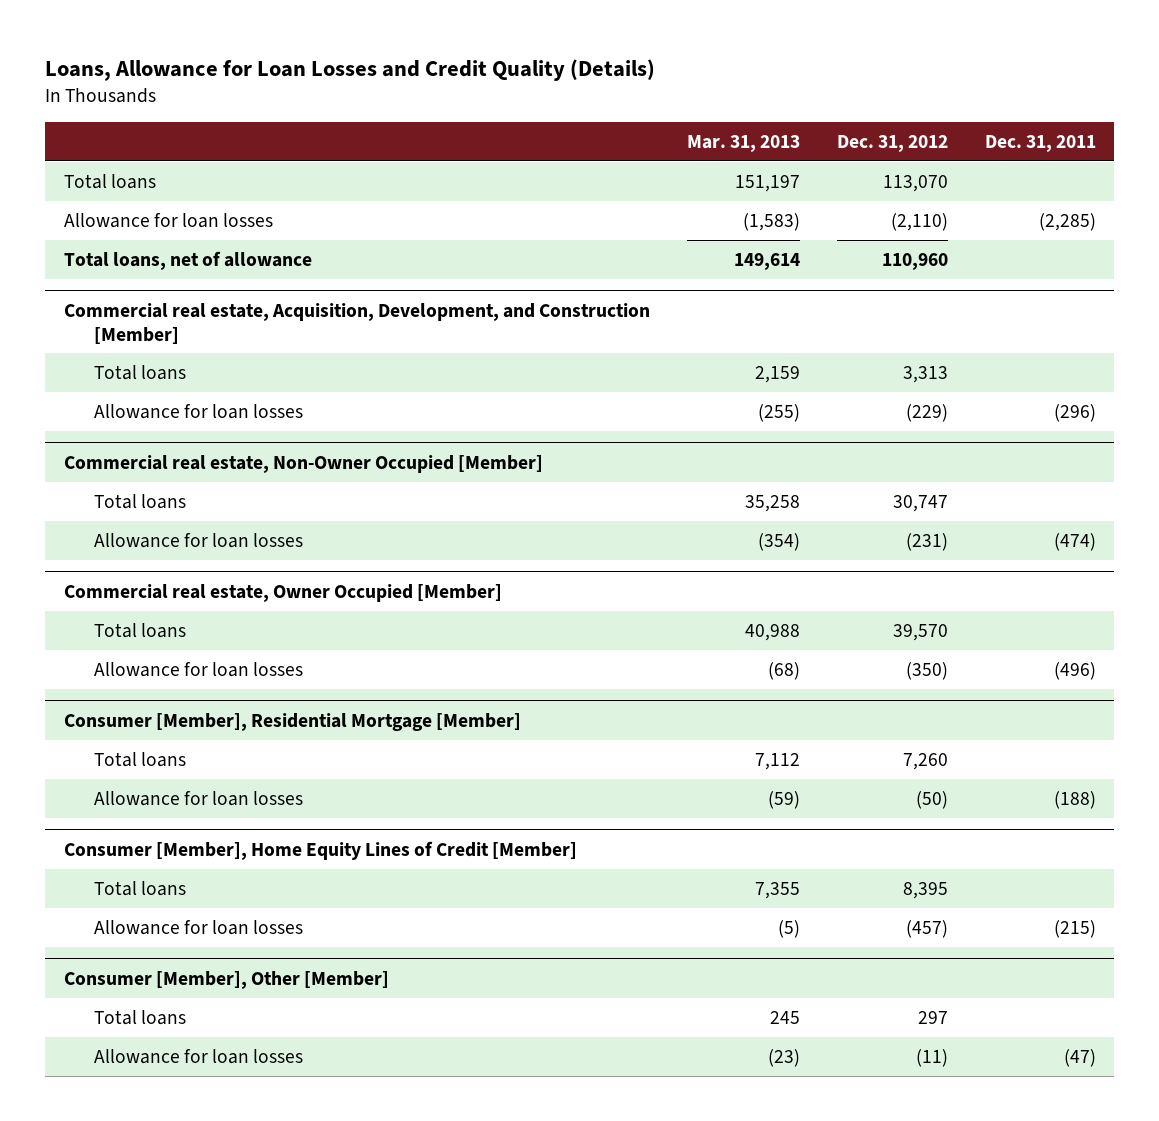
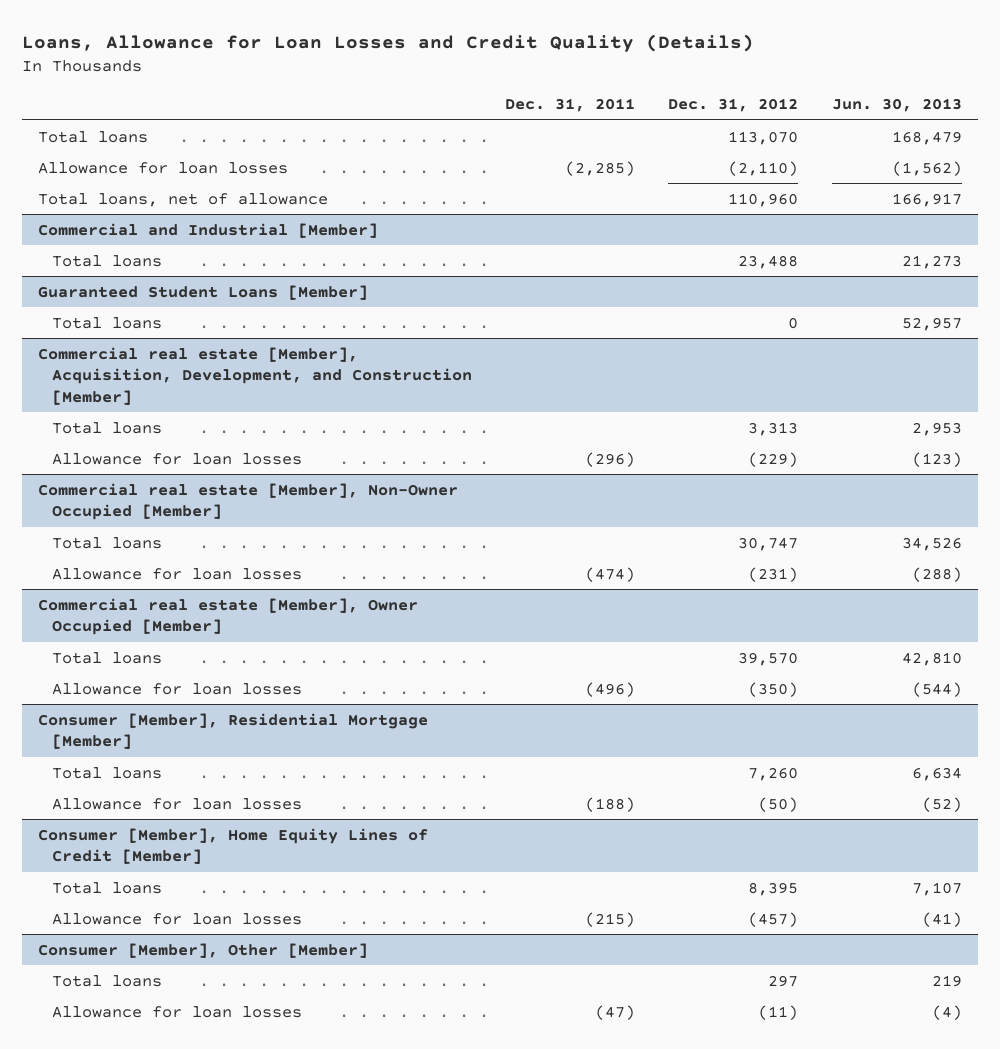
- | Mar. 31, 2013 | Dec. 31, 2012 | Dec. 31, 2011
+ | Dec. 31, 2011 | Dec. 31, 2012 | Jun. 30, 2013
- Commercial real estate, Acquisition, Development, and Construction [Member]
+ Commercial and Industrial [Member]
+ Total loans | | 23,488 | 21,273
+ Guaranteed Student Loans [Member]
+ Total loans | | 0 | 52,957
+ Commercial real estate [Member], Acquisition, Development, and Construction [Member]
- Commercial real estate, Non-Owner Occupied [Member]
+ Commercial real estate [Member], Non-Owner Occupied [Member]
- Commercial real estate, Owner Occupied [Member]
+ Commercial real estate [Member], Owner Occupied [Member]

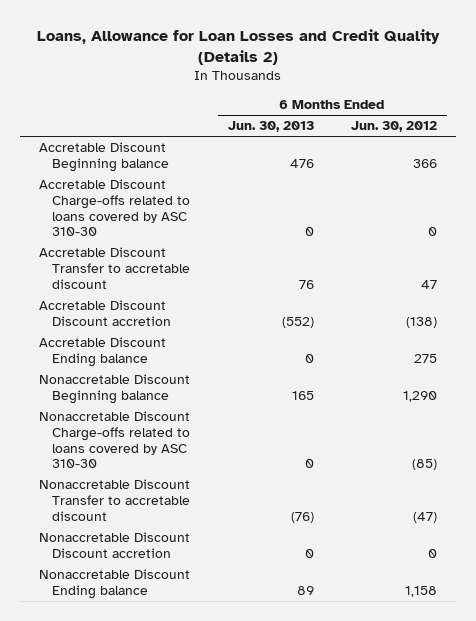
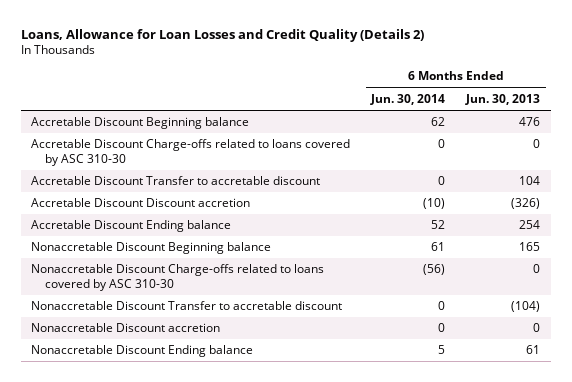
- | 6 Months Ended Jun. 30, 2013 | 6 Months Ended Jun. 30, 2012
+ | 6 Months Ended Jun. 30, 2014 | 6 Months Ended Jun. 30, 2013
- Accretable Discount Transfer to accretable discount | 76 | 47
- Accretable Discount Discount accretion | (552) | (138)
- Accretable Discount Ending balance | 0 | 275
+ Accretable Discount Transfer to accretable discount | 0 | 104
+ Accretable Discount Discount accretion | (10) | (326)
+ Accretable Discount Ending balance | 52 | 254
- Nonaccretable Discount Transfer to accretable discount | (76) | (47)
- Nonaccretable Discount Discount accretion | 0 | 0
- Nonaccretable Discount Ending balance | 89 | 1,158
+ Nonaccretable Discount Transfer to accretable discount | 0 | (104)
+ Nonaccretable Discount accretion | 0 | 0
+ Nonaccretable Discount Ending balance | 5 | 61

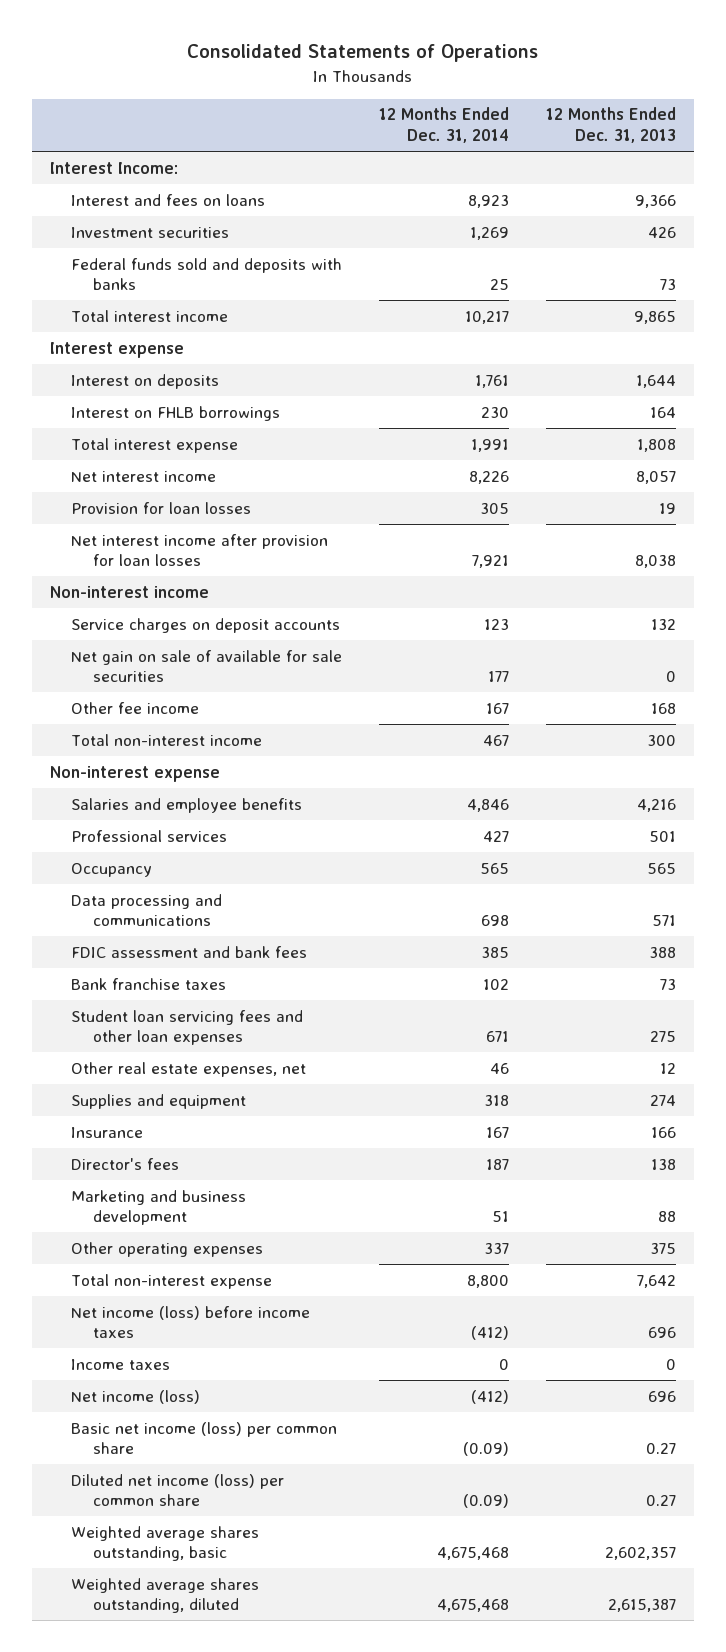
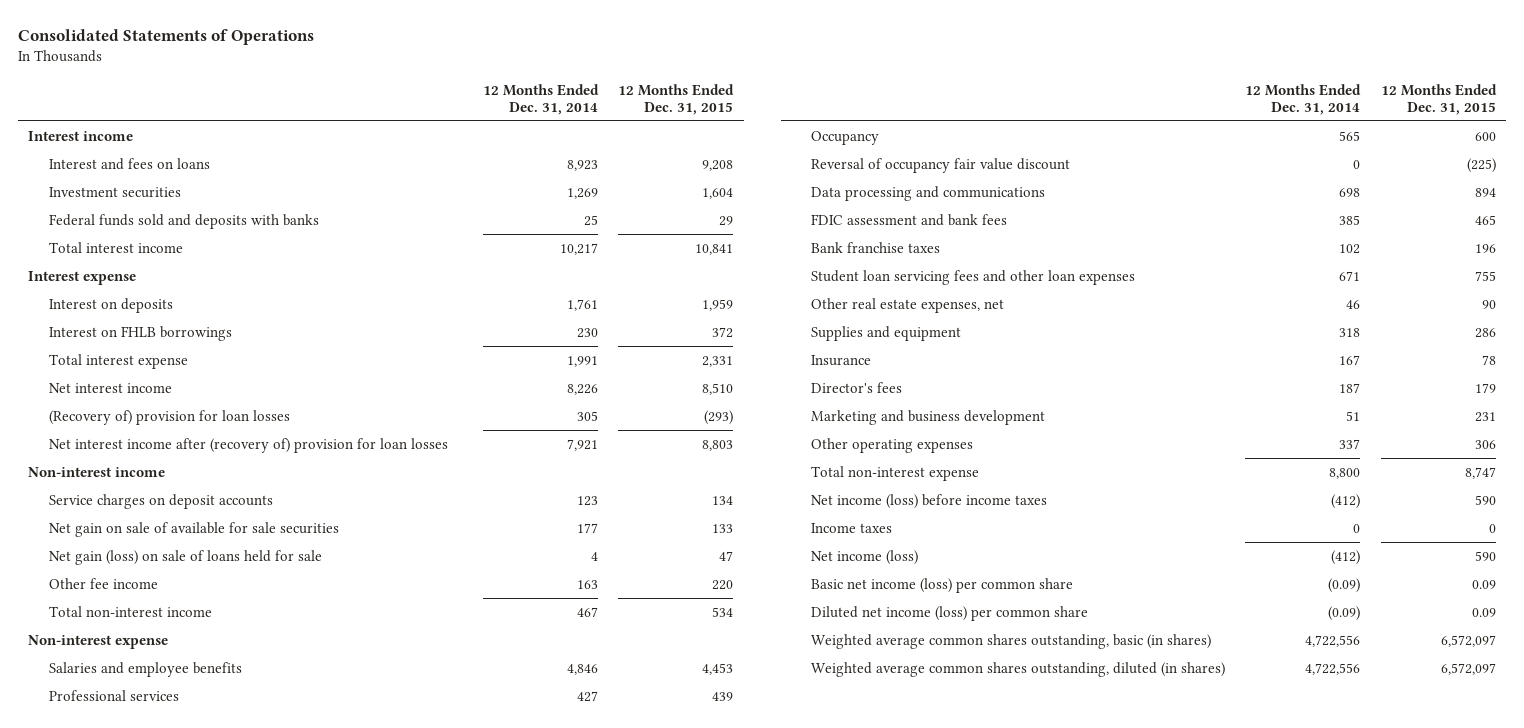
- | 12 Months Ended Dec. 31, 2014 | 12 Months Ended Dec. 31, 2013
+ | 12 Months Ended Dec. 31, 2014 | 12 Months Ended Dec. 31, 2015
- Interest Income:
+ Interest income
- Provision for loan losses | 305 | 19
- Net interest income after provision for loan losses | 7,921 | 8,038
+ (Recovery of) provision for loan losses | 305 | (293)
+ Net interest income after (recovery of) provision for loan losses | 7,921 | 8,803
- Other fee income | 167 | 168
+ Net gain (loss) on sale of loans held for sale | 4 | 47
+ Other fee income | 163 | 220
+ Reversal of occupancy fair value discount | 0 | (225)
- Weighted average shares outstanding, basic | 4,675,468 | 2,602,357
- Weighted average shares outstanding, diluted | 4,675,468 | 2,615,387
+ Weighted average common shares outstanding, basic (in shares) | 4,722,556 | 6,572,097
+ Weighted average common shares outstanding, diluted (in shares) | 4,722,556 | 6,572,097

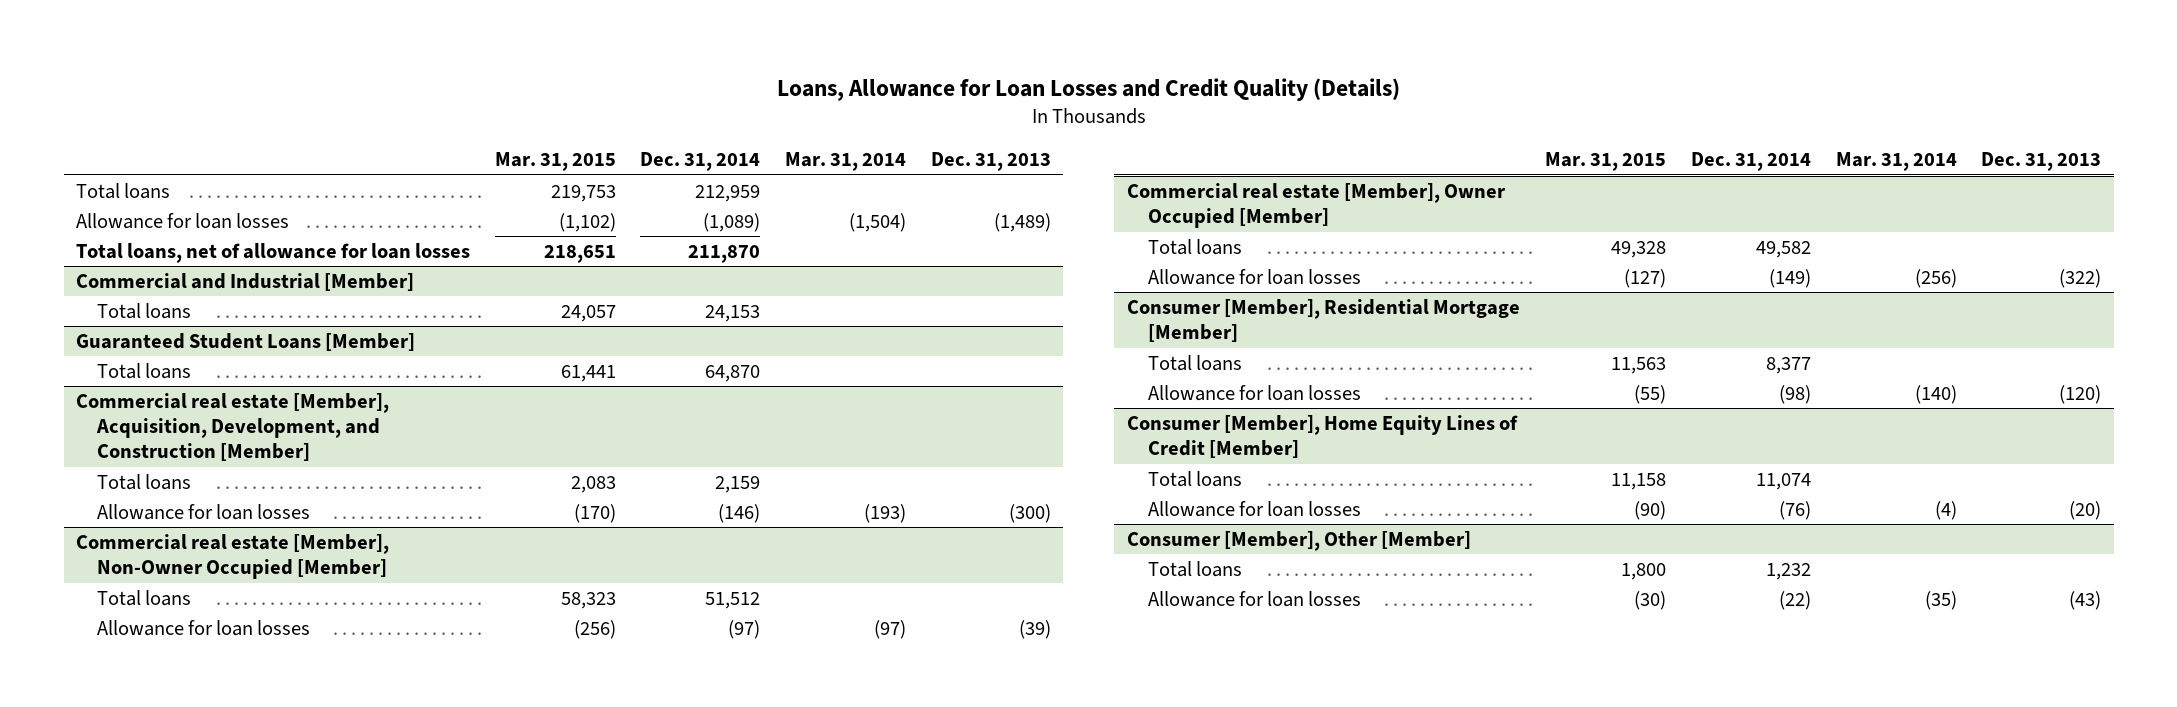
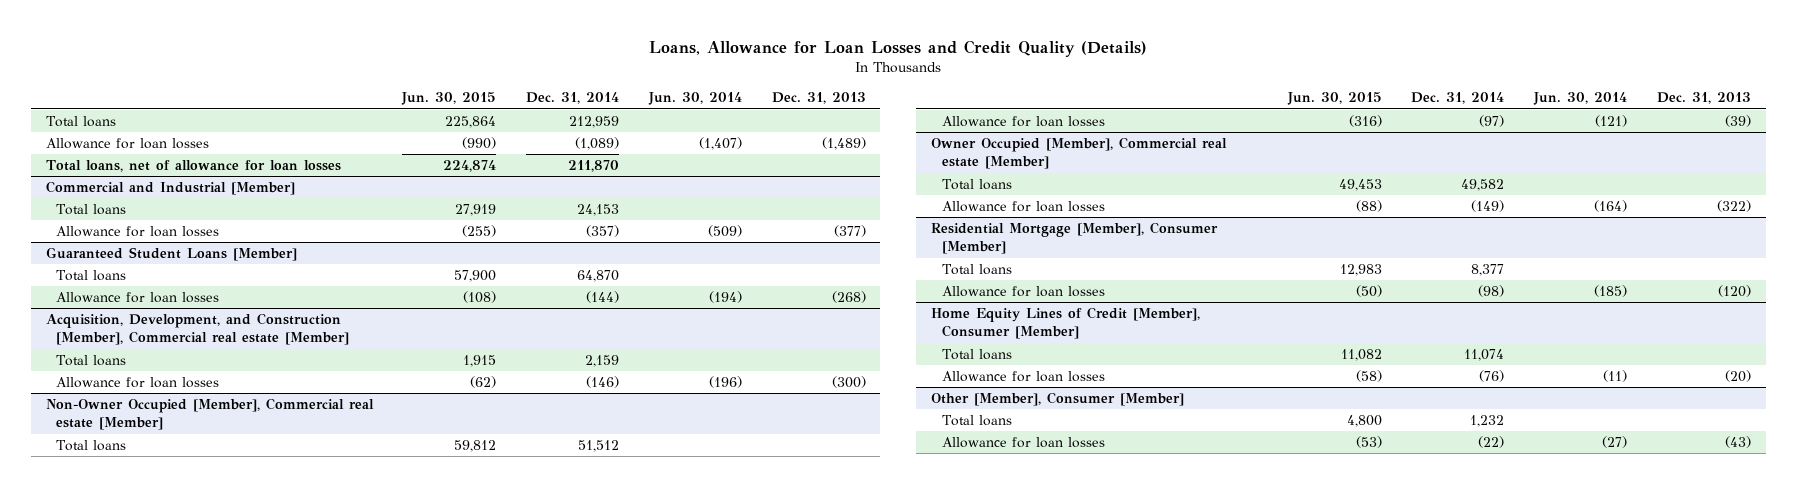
- | Mar. 31, 2015 | Dec. 31, 2014 | Mar. 31, 2014 | Dec. 31, 2013
+ | Jun. 30, 2015 | Dec. 31, 2014 | Jun. 30, 2014 | Dec. 31, 2013
@ Commercial and Industrial [Member]
+ Allowance for loan losses | (255) | (357) | (509) | (377)
- Commercial real estate [Member], Acquisition, Development, and Construction [Member]
@ Guaranteed Student Loans [Member]
+ Allowance for loan losses | (108) | (144) | (194) | (268)
+ Acquisition, Development, and Construction [Member], Commercial real estate [Member]
- Commercial real estate [Member], Non-Owner Occupied [Member]
+ Non-Owner Occupied [Member], Commercial real estate [Member]
- Commercial real estate [Member], Owner Occupied [Member]
+ Owner Occupied [Member], Commercial real estate [Member]
- Consumer [Member], Residential Mortgage [Member]
+ Residential Mortgage [Member], Consumer [Member]
- Consumer [Member], Home Equity Lines of Credit [Member]
+ Home Equity Lines of Credit [Member], Consumer [Member]
- Consumer [Member], Other [Member]
+ Other [Member], Consumer [Member]

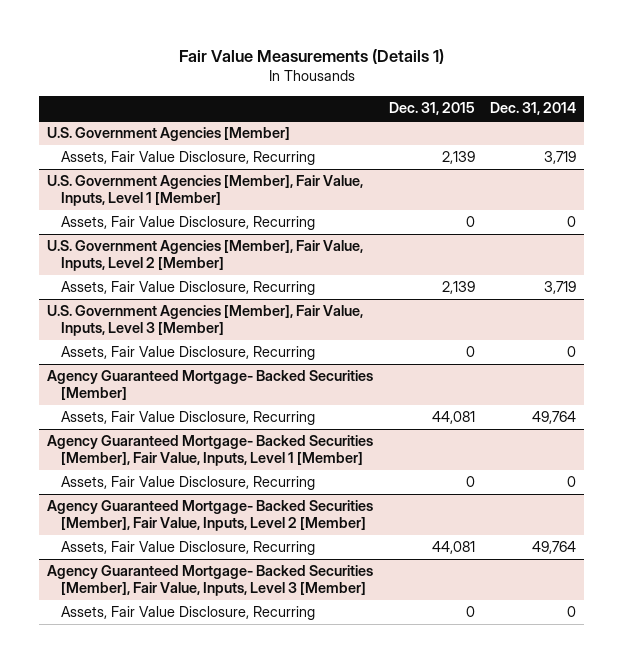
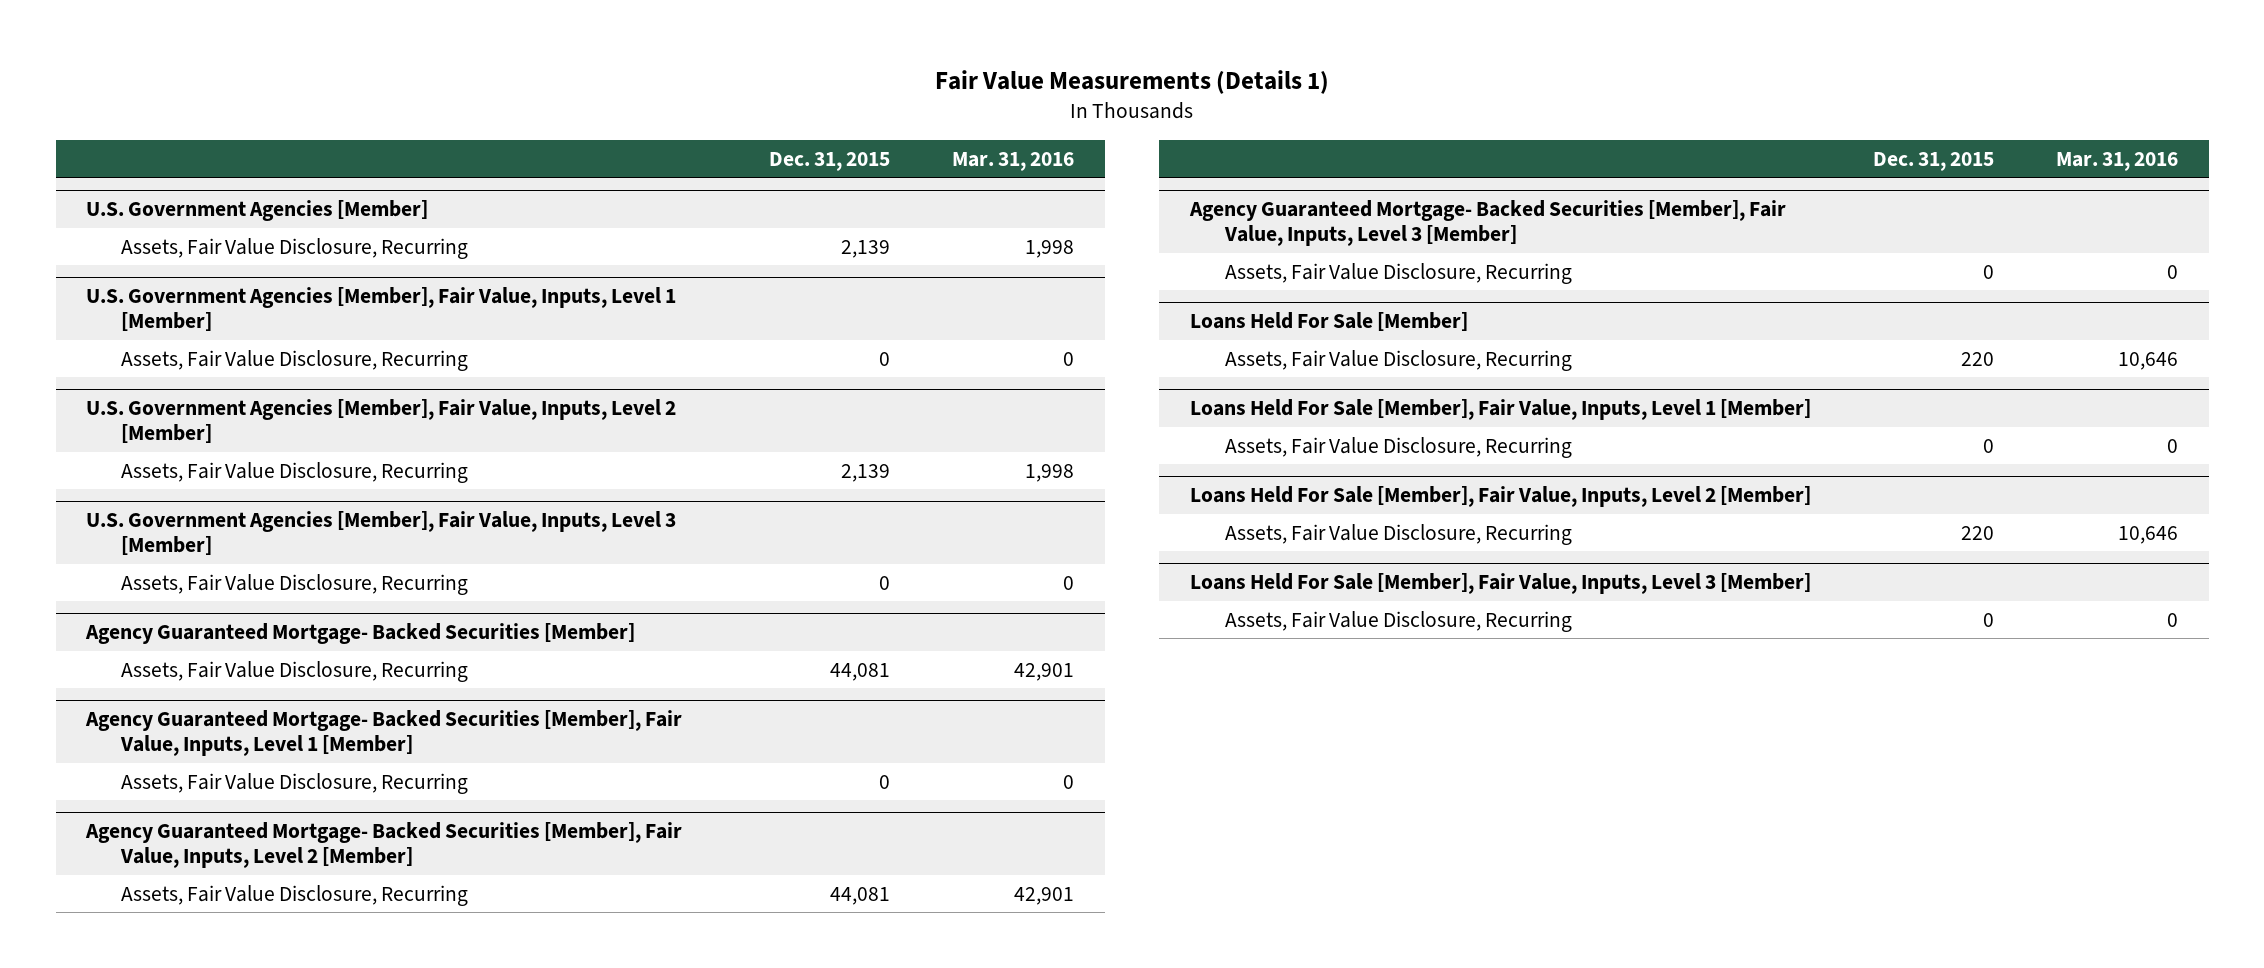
- | Dec. 31, 2015 | Dec. 31, 2014
+ | Dec. 31, 2015 | Mar. 31, 2016
+ Loans Held For Sale [Member]
+ Assets, Fair Value Disclosure, Recurring | 220 | 10,646
+ Loans Held For Sale [Member], Fair Value, Inputs, Level 1 [Member]
+ Assets, Fair Value Disclosure, Recurring | 0 | 0
+ Loans Held For Sale [Member], Fair Value, Inputs, Level 2 [Member]
+ Assets, Fair Value Disclosure, Recurring | 220 | 10,646
+ Loans Held For Sale [Member], Fair Value, Inputs, Level 3 [Member]
+ Assets, Fair Value Disclosure, Recurring | 0 | 0

